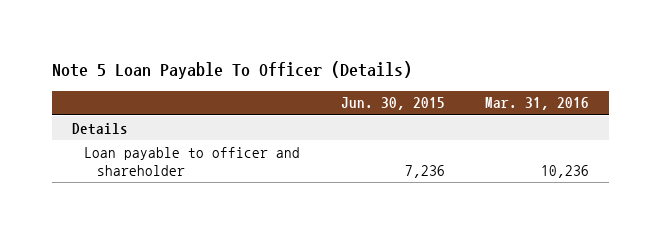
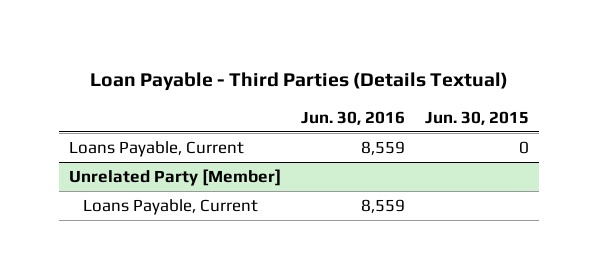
- Note 5 Loan Payable To Officer (Details)
+ Loan Payable - Third Parties (Details Textual)
- | Jun. 30, 2015 | Mar. 31, 2016
+ | Jun. 30, 2016 | Jun. 30, 2015
- Details
- Loan payable to officer and shareholder | 7,236 | 10,236
+ Loans Payable, Current | 8,559 | 0
+ Unrelated Party [Member]
+ Loans Payable, Current | 8,559 |

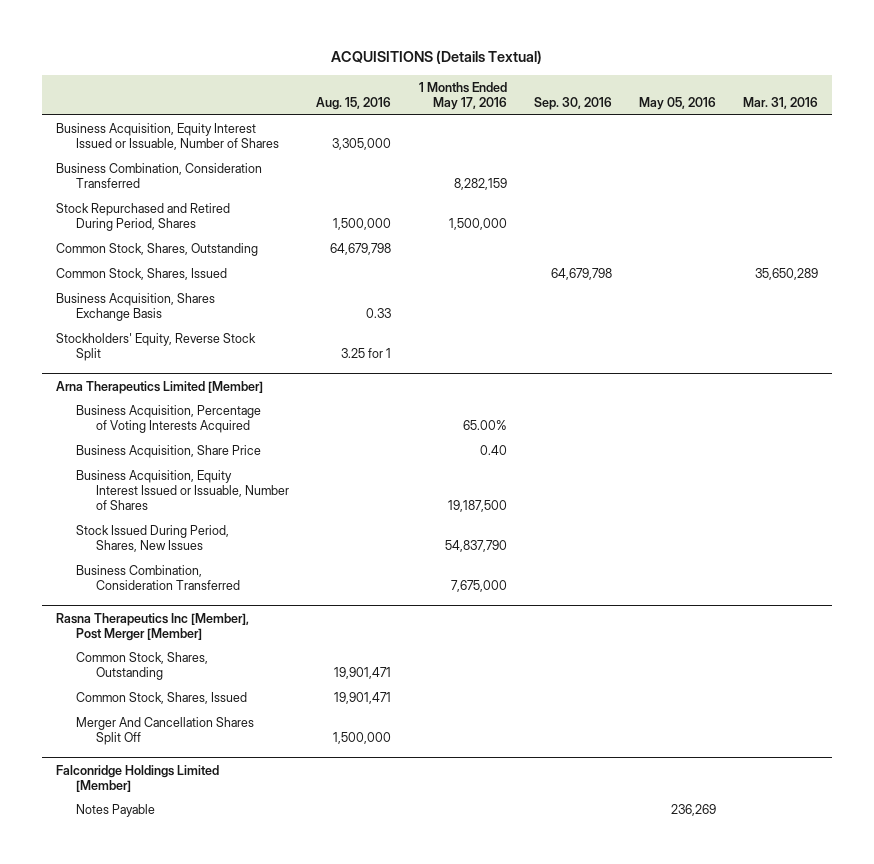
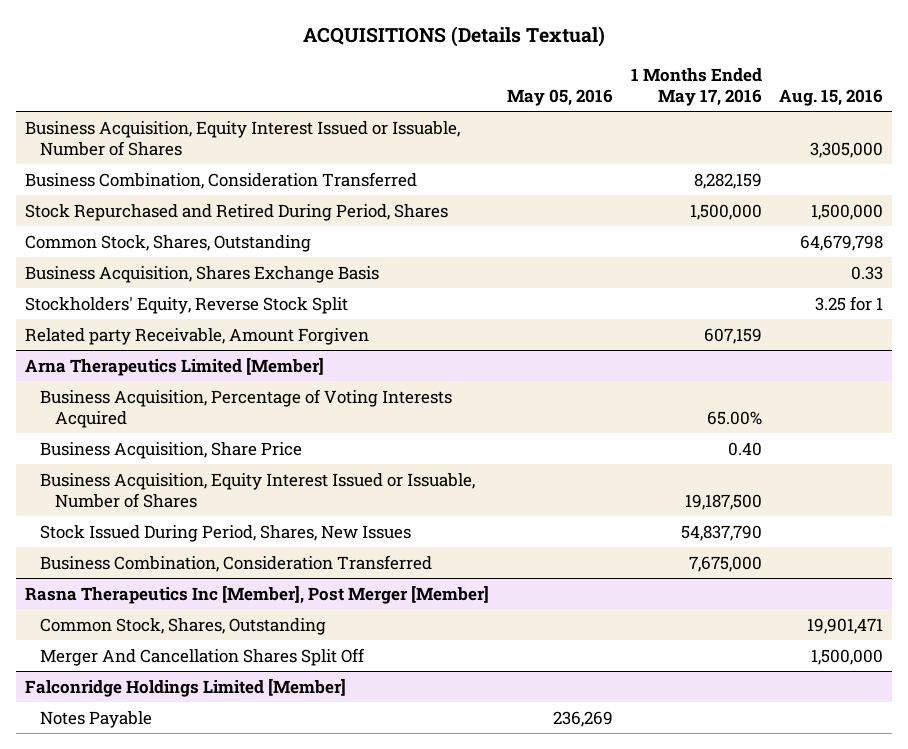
- | Aug. 15, 2016 | 1 Months Ended May 17, 2016 | Sep. 30, 2016 | May 05, 2016 | Mar. 31, 2016
+ | May 05, 2016 | 1 Months Ended May 17, 2016 | Aug. 15, 2016
- Common Stock, Shares, Issued | | | 64,679,798 | | 35,650,289
+ Related party Receivable, Amount Forgiven | | 607,159 |
@ Rasna Therapeutics Inc [Member], Post Merger [Member]
- Common Stock, Shares, Issued | 19,901,471 | | | |

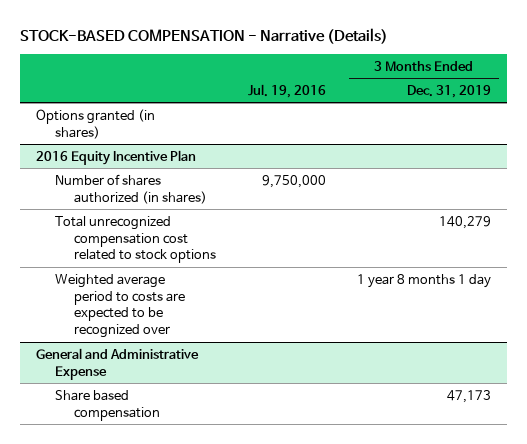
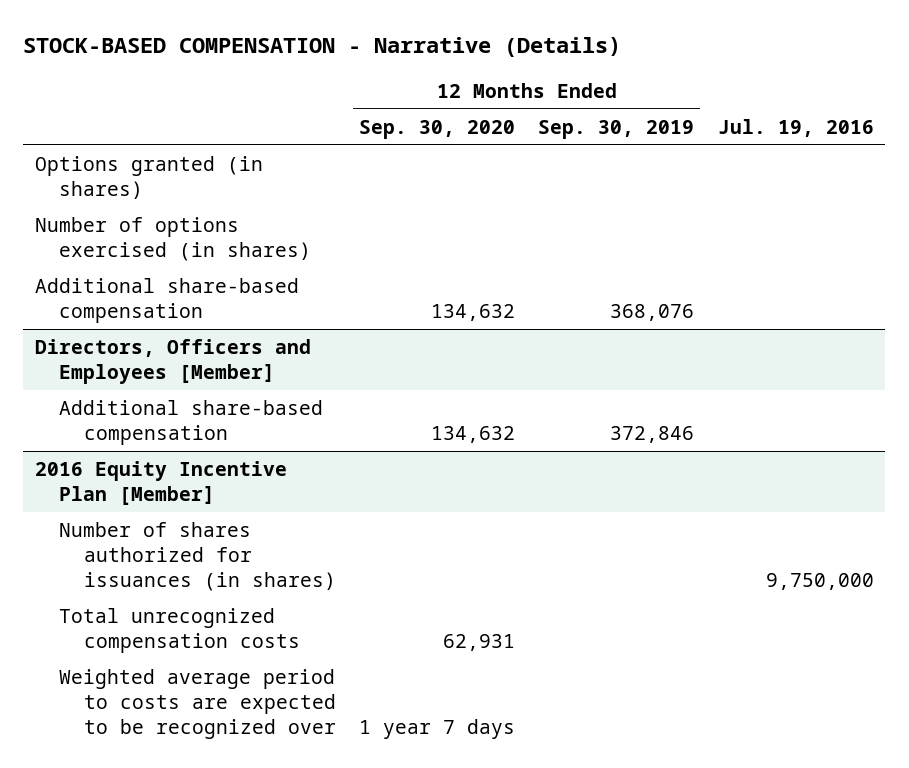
- | Jul. 19, 2016 | 3 Months Ended Dec. 31, 2019
+ | 12 Months Ended Sep. 30, 2020 | 12 Months Ended Sep. 30, 2019 | Jul. 19, 2016
- 2016 Equity Incentive Plan
- Number of shares authorized (in shares) | 9,750,000 |
- Total unrecognized compensation cost related to stock options | | 140,279
+ Number of options exercised (in shares)
+ Additional share-based compensation | 134,632 | 368,076 |
+ Directors, Officers and Employees [Member]
+ Additional share-based compensation | 134,632 | 372,846 |
+ 2016 Equity Incentive Plan [Member]
+ Number of shares authorized for issuances (in shares) | | | 9,750,000
+ Total unrecognized compensation costs | 62,931 | |
- General and Administrative Expense
- Share based compensation | | 47,173

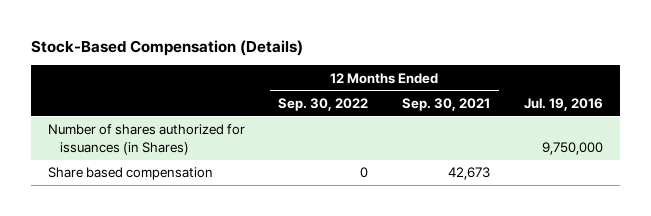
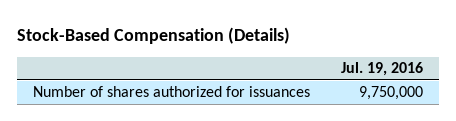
- | 12 Months Ended Sep. 30, 2022 | 12 Months Ended Sep. 30, 2021 | Jul. 19, 2016
+ | Jul. 19, 2016
- Number of shares authorized for issuances (in Shares) | | | 9,750,000
- Share based compensation | 0 | 42,673 |
+ Number of shares authorized for issuances | 9,750,000

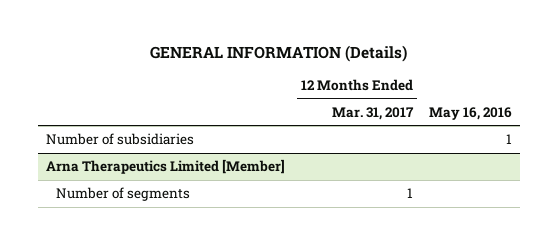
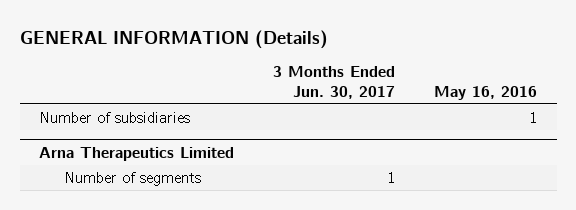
- | 12 Months Ended Mar. 31, 2017 | May 16, 2016
+ | 3 Months Ended Jun. 30, 2017 | May 16, 2016
- Arna Therapeutics Limited [Member]
+ Arna Therapeutics Limited

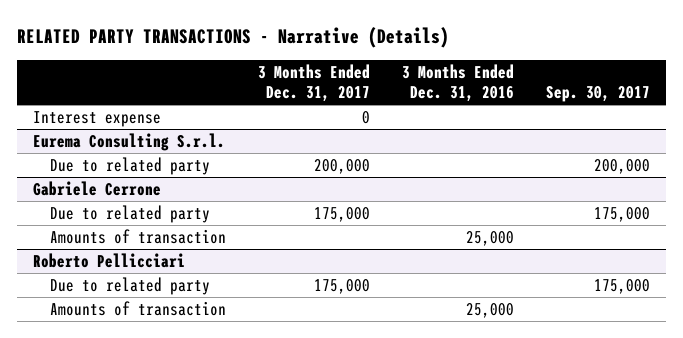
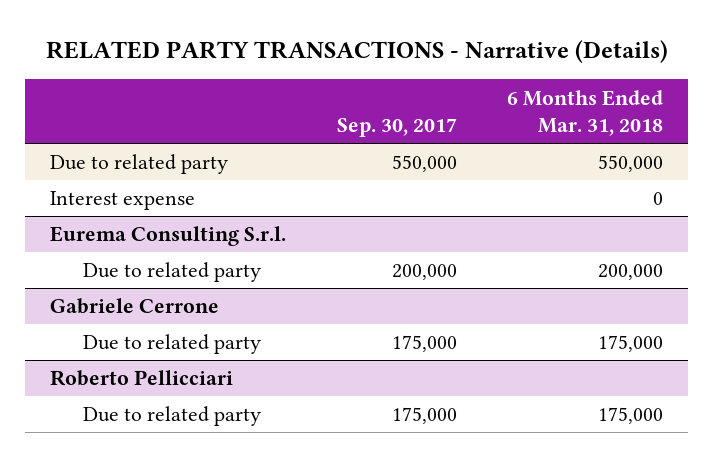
- | 3 Months Ended Dec. 31, 2017 | 3 Months Ended Dec. 31, 2016 | Sep. 30, 2017
+ | Sep. 30, 2017 | 6 Months Ended Mar. 31, 2018
+ Due to related party | 550,000 | 550,000
@ Gabriele Cerrone
- Amounts of transaction | | 25,000 |
@ Roberto Pellicciari
- Amounts of transaction | | 25,000 |

